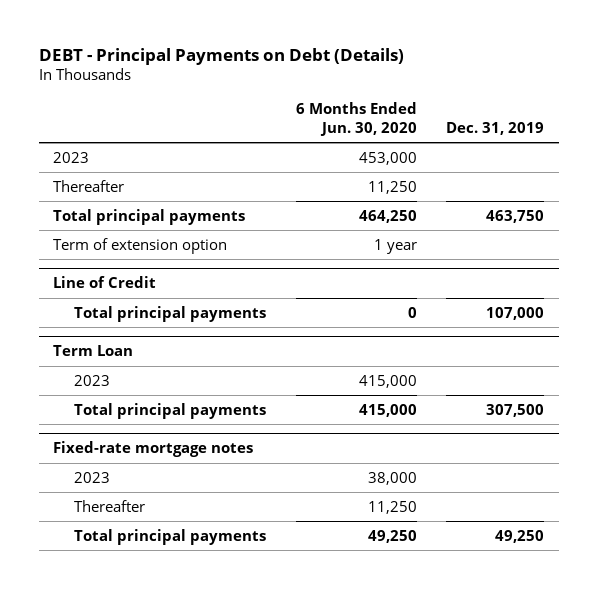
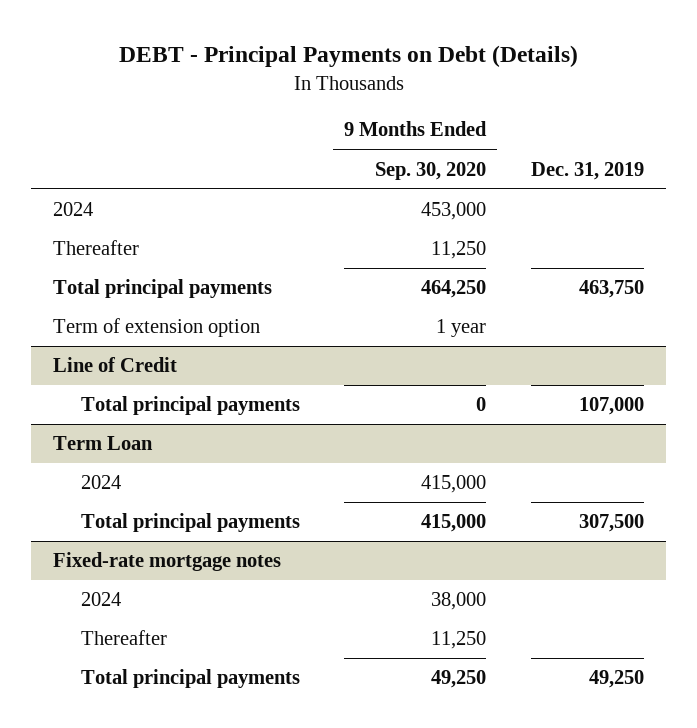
- | 6 Months Ended Jun. 30, 2020 | Dec. 31, 2019
+ | 9 Months Ended Sep. 30, 2020 | Dec. 31, 2019
- 2023 | 453,000 |
+ 2024 | 453,000 |
@ Term Loan
- 2023 | 415,000 |
+ 2024 | 415,000 |
@ Fixed-rate mortgage notes
- 2023 | 38,000 |
+ 2024 | 38,000 |

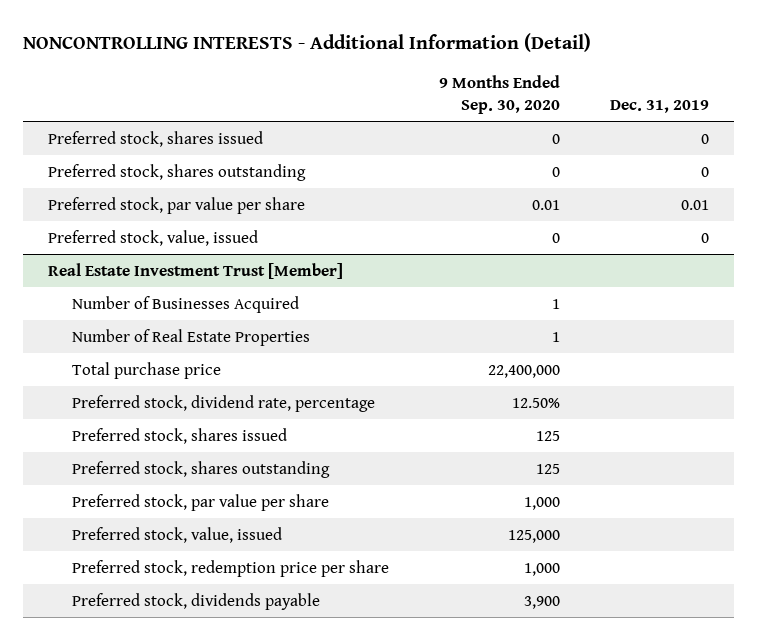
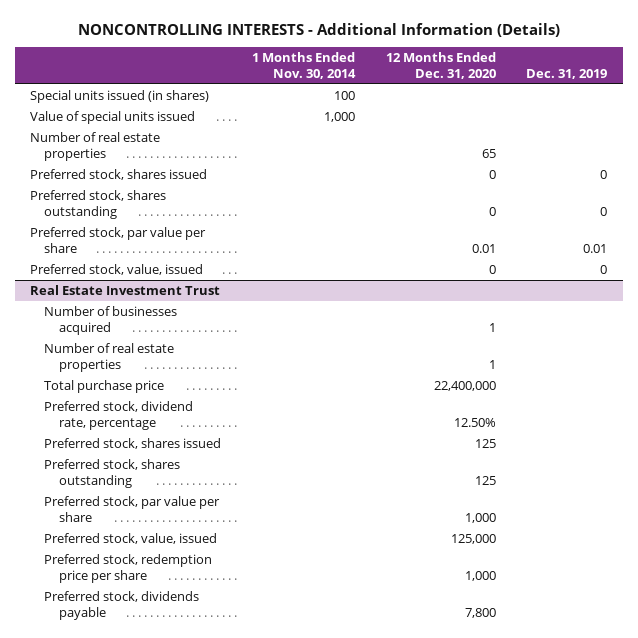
- NONCONTROLLING INTERESTS - Additional Information (Detail)
+ NONCONTROLLING INTERESTS - Additional Information (Details)
- | 9 Months Ended Sep. 30, 2020 | Dec. 31, 2019
+ | 1 Months Ended Nov. 30, 2014 | 12 Months Ended Dec. 31, 2020 | Dec. 31, 2019
+ Special units issued (in shares) | 100 | |
+ Value of special units issued | 1,000 | |
+ Number of real estate properties | | 65 |
- Real Estate Investment Trust [Member]
- Number of Businesses Acquired | 1 |
- Number of Real Estate Properties | 1 |
+ Real Estate Investment Trust
+ Number of businesses acquired | | 1 |
+ Number of real estate properties | | 1 |

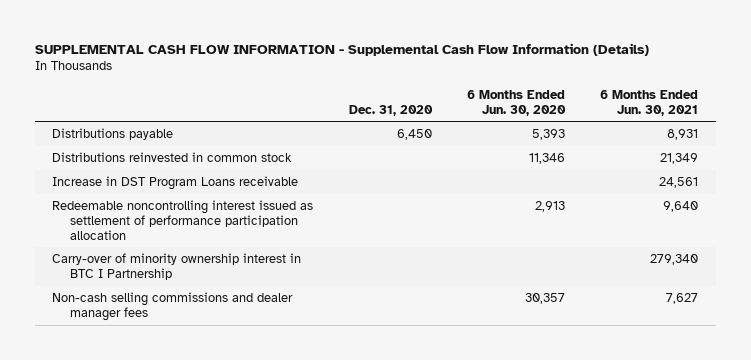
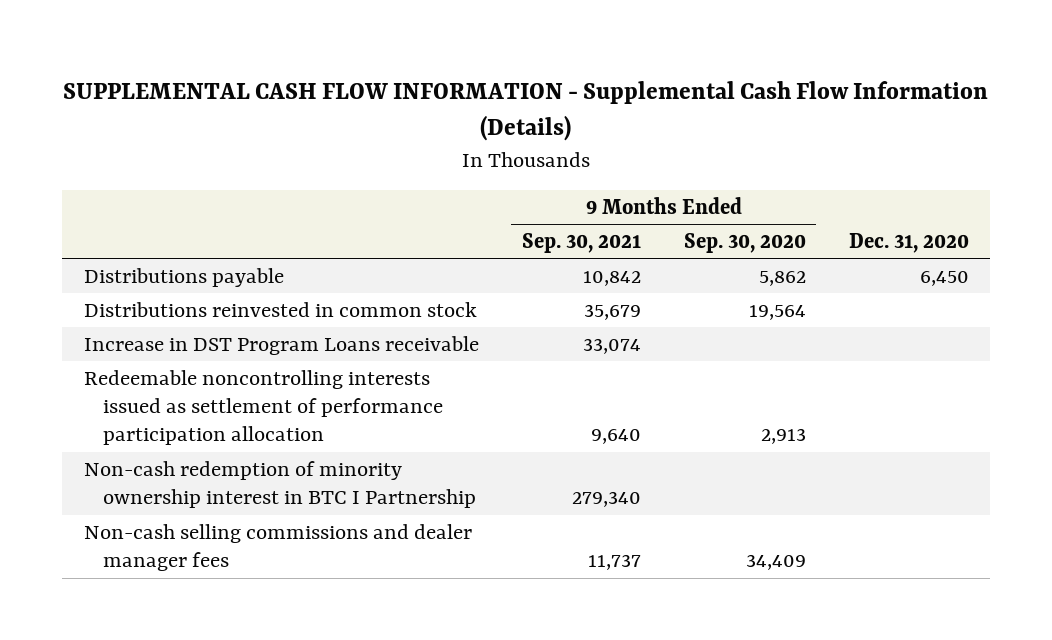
- | Dec. 31, 2020 | 6 Months Ended Jun. 30, 2020 | 6 Months Ended Jun. 30, 2021
+ | 9 Months Ended Sep. 30, 2021 | 9 Months Ended Sep. 30, 2020 | Dec. 31, 2020
- Redeemable noncontrolling interest issued as settlement of performance participation allocation | | 2,913 | 9,640
- Carry-over of minority ownership interest in BTC I Partnership | | | 279,340
+ Redeemable noncontrolling interests issued as settlement of performance participation allocation | 9,640 | 2,913 |
+ Non-cash redemption of minority ownership interest in BTC I Partnership | 279,340 | |

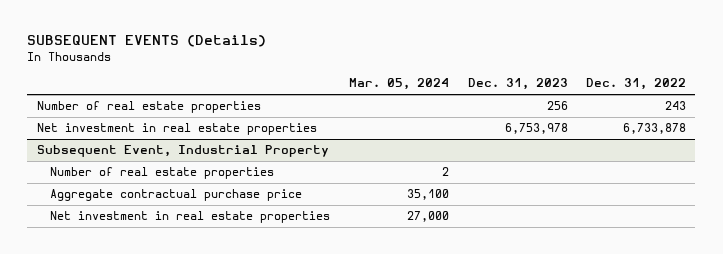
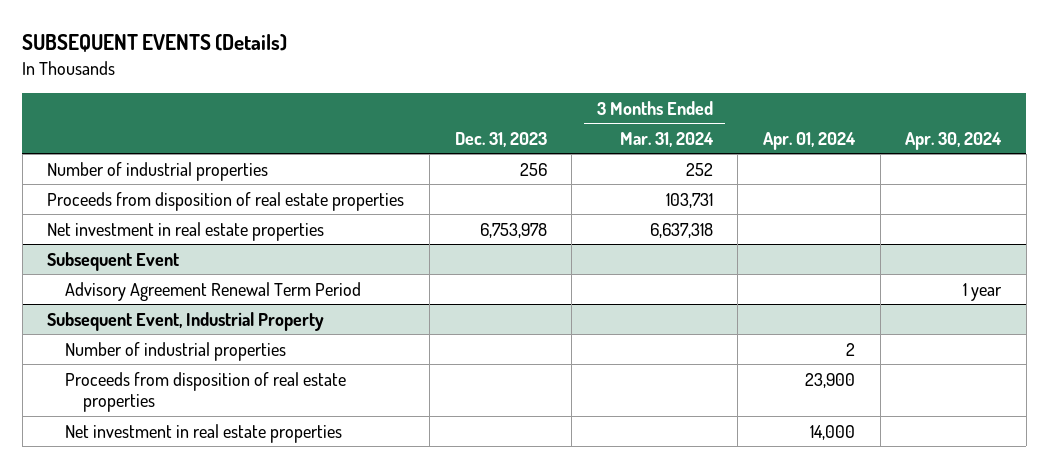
- | Mar. 05, 2024 | Dec. 31, 2023 | Dec. 31, 2022
+ | Dec. 31, 2023 | 3 Months Ended Mar. 31, 2024 | Apr. 01, 2024 | Apr. 30, 2024
- Number of real estate properties | | 256 | 243
+ Number of industrial properties | 256 | 252 | |
+ Proceeds from disposition of real estate properties | | 103,731 | |
+ Subsequent Event
+ Advisory Agreement Renewal Term Period | | | | 1 year
@ Subsequent Event, Industrial Property
- Number of real estate properties | 2 | |
- Aggregate contractual purchase price | 35,100 | |
+ Number of industrial properties | | | 2 |
+ Proceeds from disposition of real estate properties | | | 23,900 |

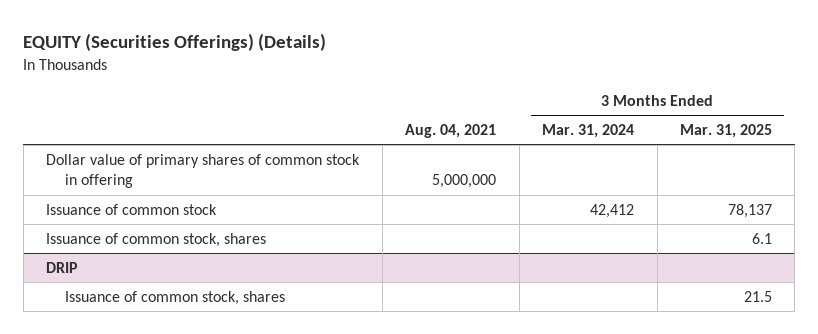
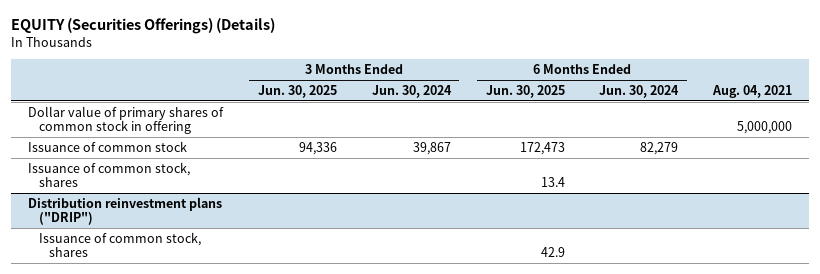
- | Aug. 04, 2021 | 3 Months Ended Mar. 31, 2024 | 3 Months Ended Mar. 31, 2025
+ | 3 Months Ended Jun. 30, 2025 | 3 Months Ended Jun. 30, 2024 | 6 Months Ended Jun. 30, 2025 | 6 Months Ended Jun. 30, 2024 | Aug. 04, 2021
- DRIP
+ Distribution reinvestment plans ("DRIP")

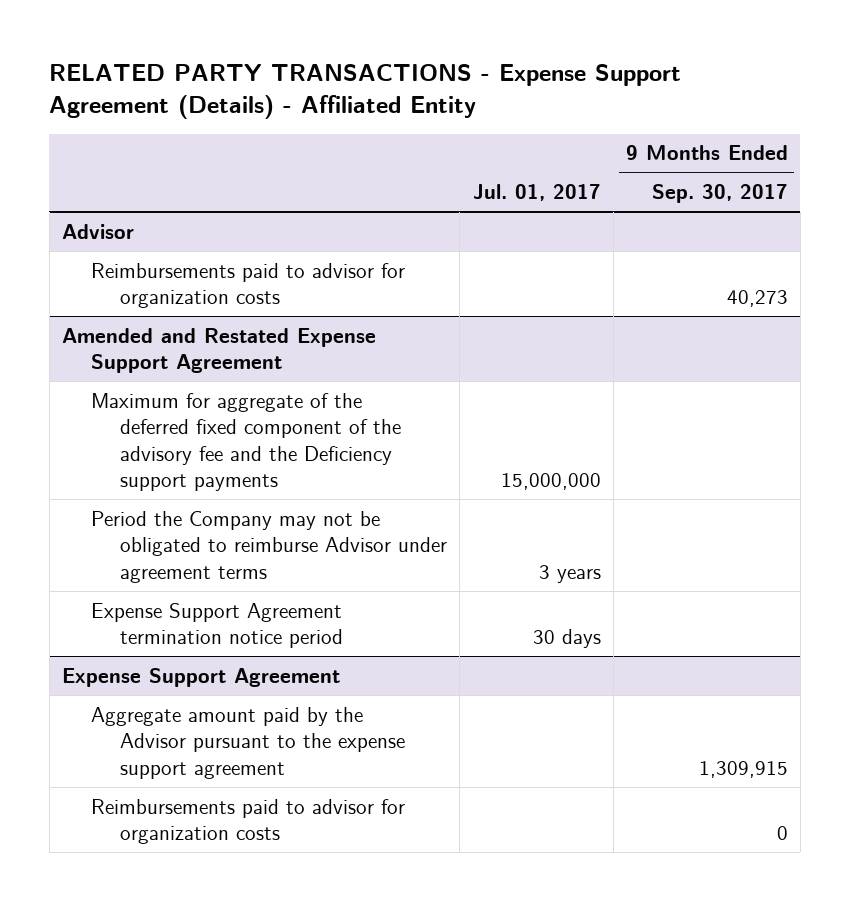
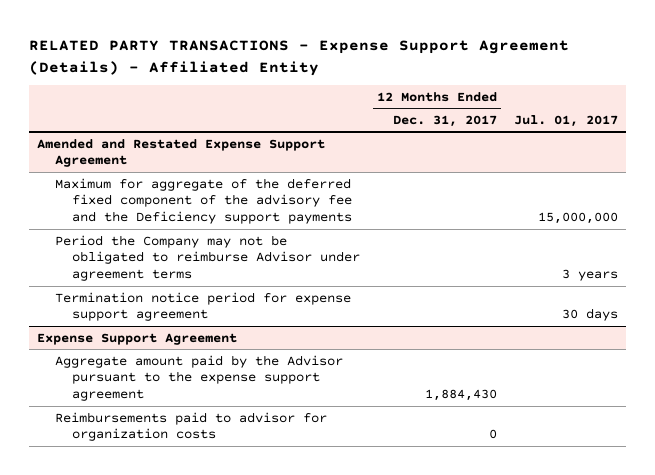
- | Jul. 01, 2017 | 9 Months Ended Sep. 30, 2017
+ | 12 Months Ended Dec. 31, 2017 | Jul. 01, 2017
- Advisor
- Reimbursements paid to advisor for organization costs | | 40,273
@ Amended and Restated Expense Support Agreement
- Expense Support Agreement termination notice period | 30 days |
+ Termination notice period for expense support agreement | | 30 days

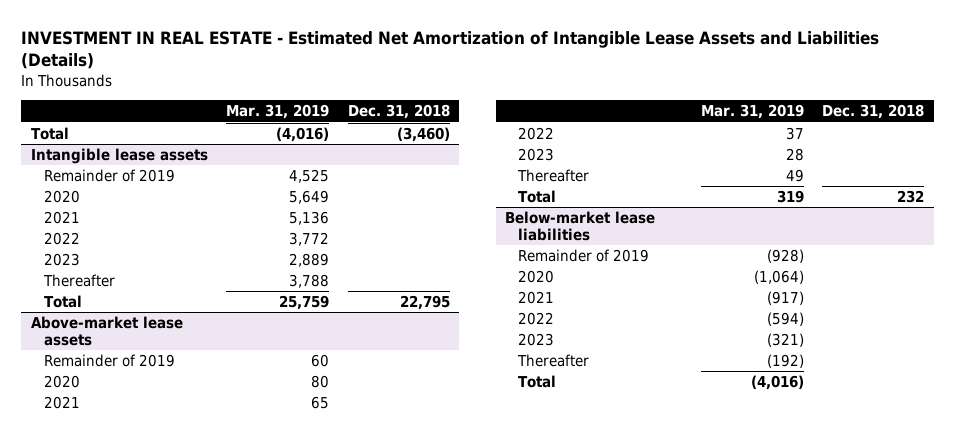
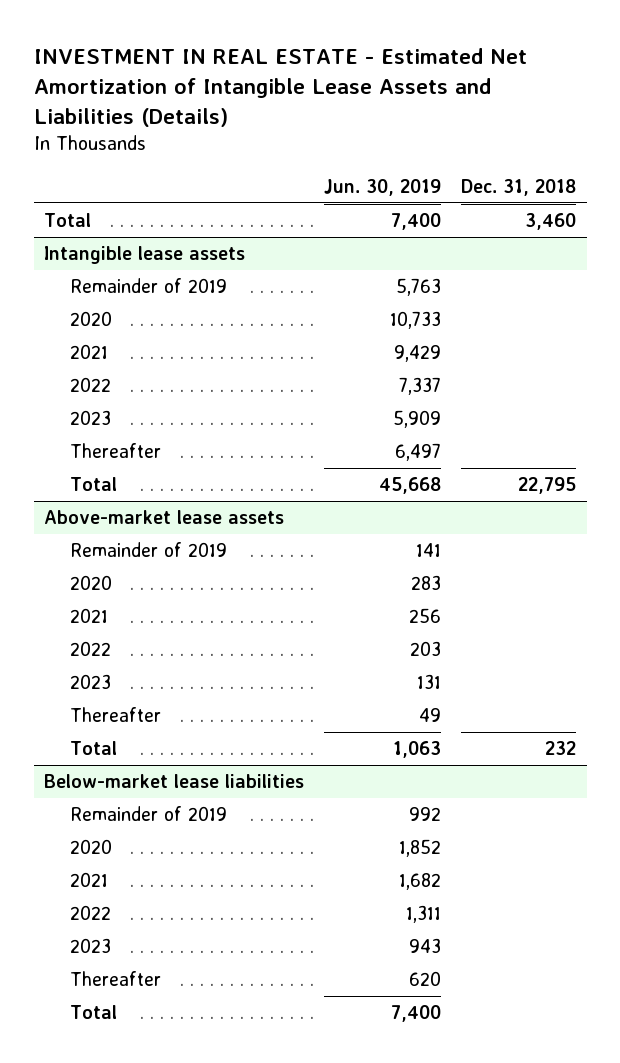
- | Mar. 31, 2019 | Dec. 31, 2018
+ | Jun. 30, 2019 | Dec. 31, 2018
- Total | (4,016) | (3,460)
+ Total | 7,400 | 3,460

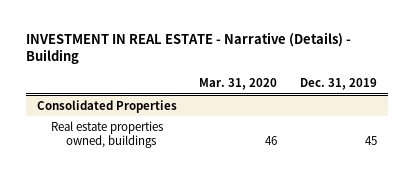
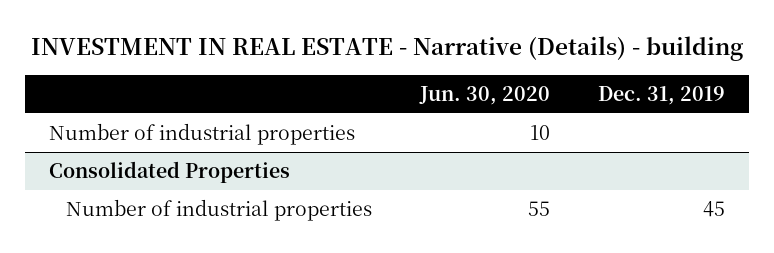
- INVESTMENT IN REAL ESTATE - Narrative (Details) - Building
+ INVESTMENT IN REAL ESTATE - Narrative (Details) - building
- | Mar. 31, 2020 | Dec. 31, 2019
+ | Jun. 30, 2020 | Dec. 31, 2019
+ Number of industrial properties | 10 |
@ Consolidated Properties
- Real estate properties owned, buildings | 46 | 45
+ Number of industrial properties | 55 | 45

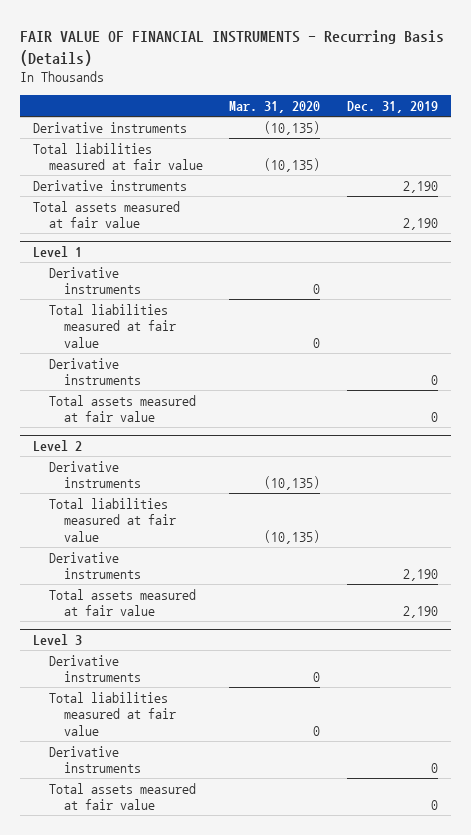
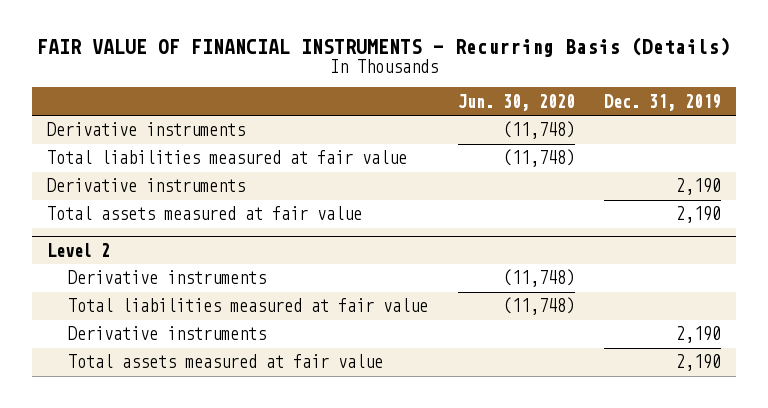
- | Mar. 31, 2020 | Dec. 31, 2019
+ | Jun. 30, 2020 | Dec. 31, 2019
- Level 1
- Derivative instruments | 0 |
- Total liabilities measured at fair value | 0 |
- Derivative instruments | | 0
- Total assets measured at fair value | | 0
- Level 3
- Derivative instruments | 0 |
- Total liabilities measured at fair value | 0 |
- Derivative instruments | | 0
- Total assets measured at fair value | | 0

